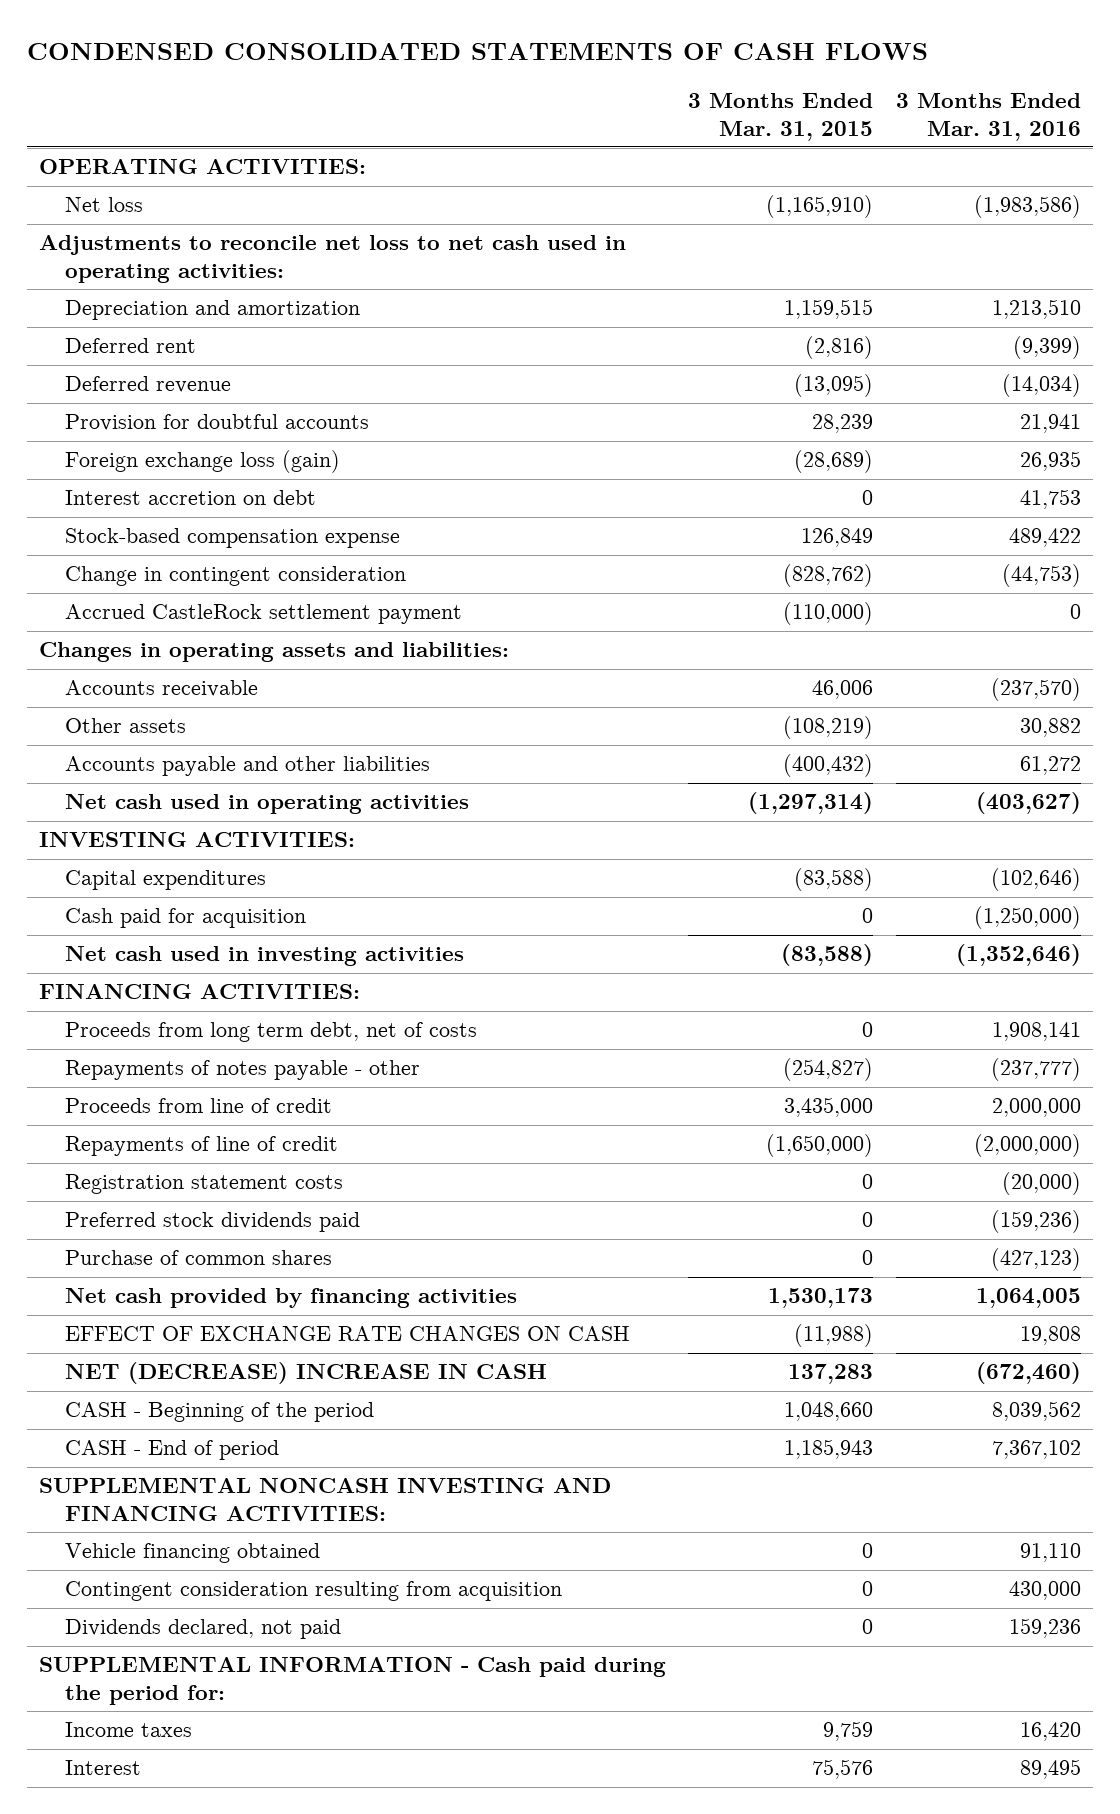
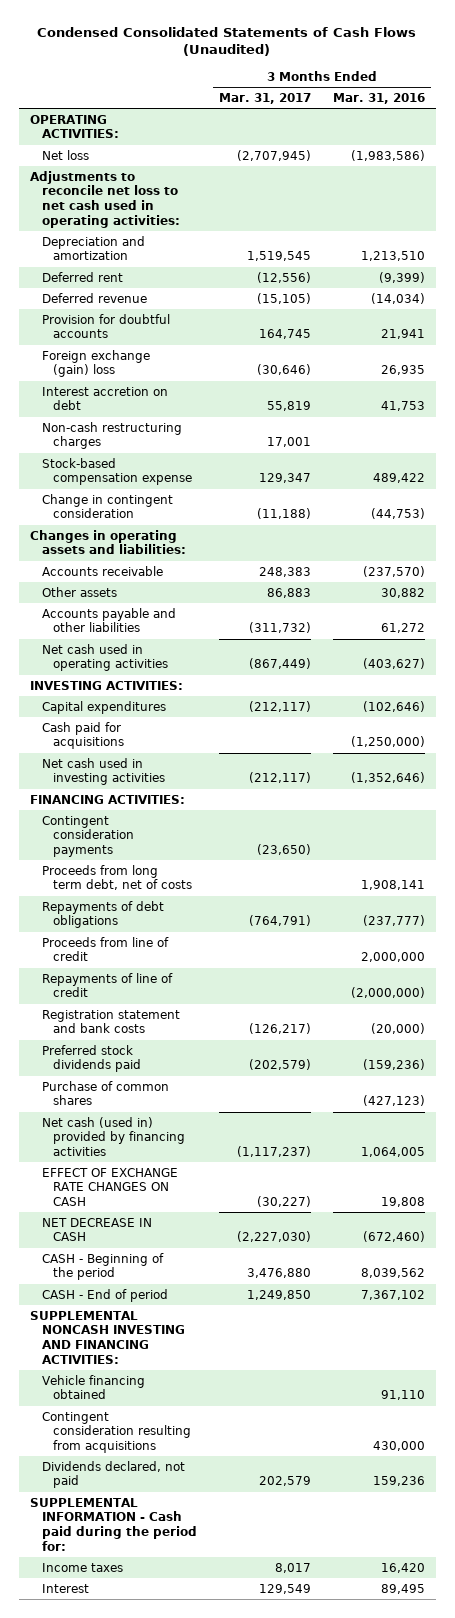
- CONDENSED CONSOLIDATED STATEMENTS OF CASH FLOWS
+ Condensed Consolidated Statements of Cash Flows (Unaudited)
- | 3 Months Ended Mar. 31, 2015 | 3 Months Ended Mar. 31, 2016
+ | 3 Months Ended Mar. 31, 2017 | 3 Months Ended Mar. 31, 2016
- Foreign exchange loss (gain) | (28,689) | 26,935
+ Foreign exchange (gain) loss | (30,646) | 26,935
+ Non-cash restructuring charges | 17,001 |
- Accrued CastleRock settlement payment | (110,000) | 0
- Cash paid for acquisition | 0 | (1,250,000)
+ Cash paid for acquisitions | | (1,250,000)
+ Contingent consideration payments | (23,650) |
- Repayments of notes payable - other | (254,827) | (237,777)
+ Repayments of debt obligations | (764,791) | (237,777)
- Registration statement costs | 0 | (20,000)
+ Registration statement and bank costs | (126,217) | (20,000)
- Net cash provided by financing activities | 1,530,173 | 1,064,005
+ Net cash (used in) provided by financing activities | (1,117,237) | 1,064,005
- NET (DECREASE) INCREASE IN CASH | 137,283 | (672,460)
+ NET DECREASE IN CASH | (2,227,030) | (672,460)
- Contingent consideration resulting from acquisition | 0 | 430,000
+ Contingent consideration resulting from acquisitions | | 430,000

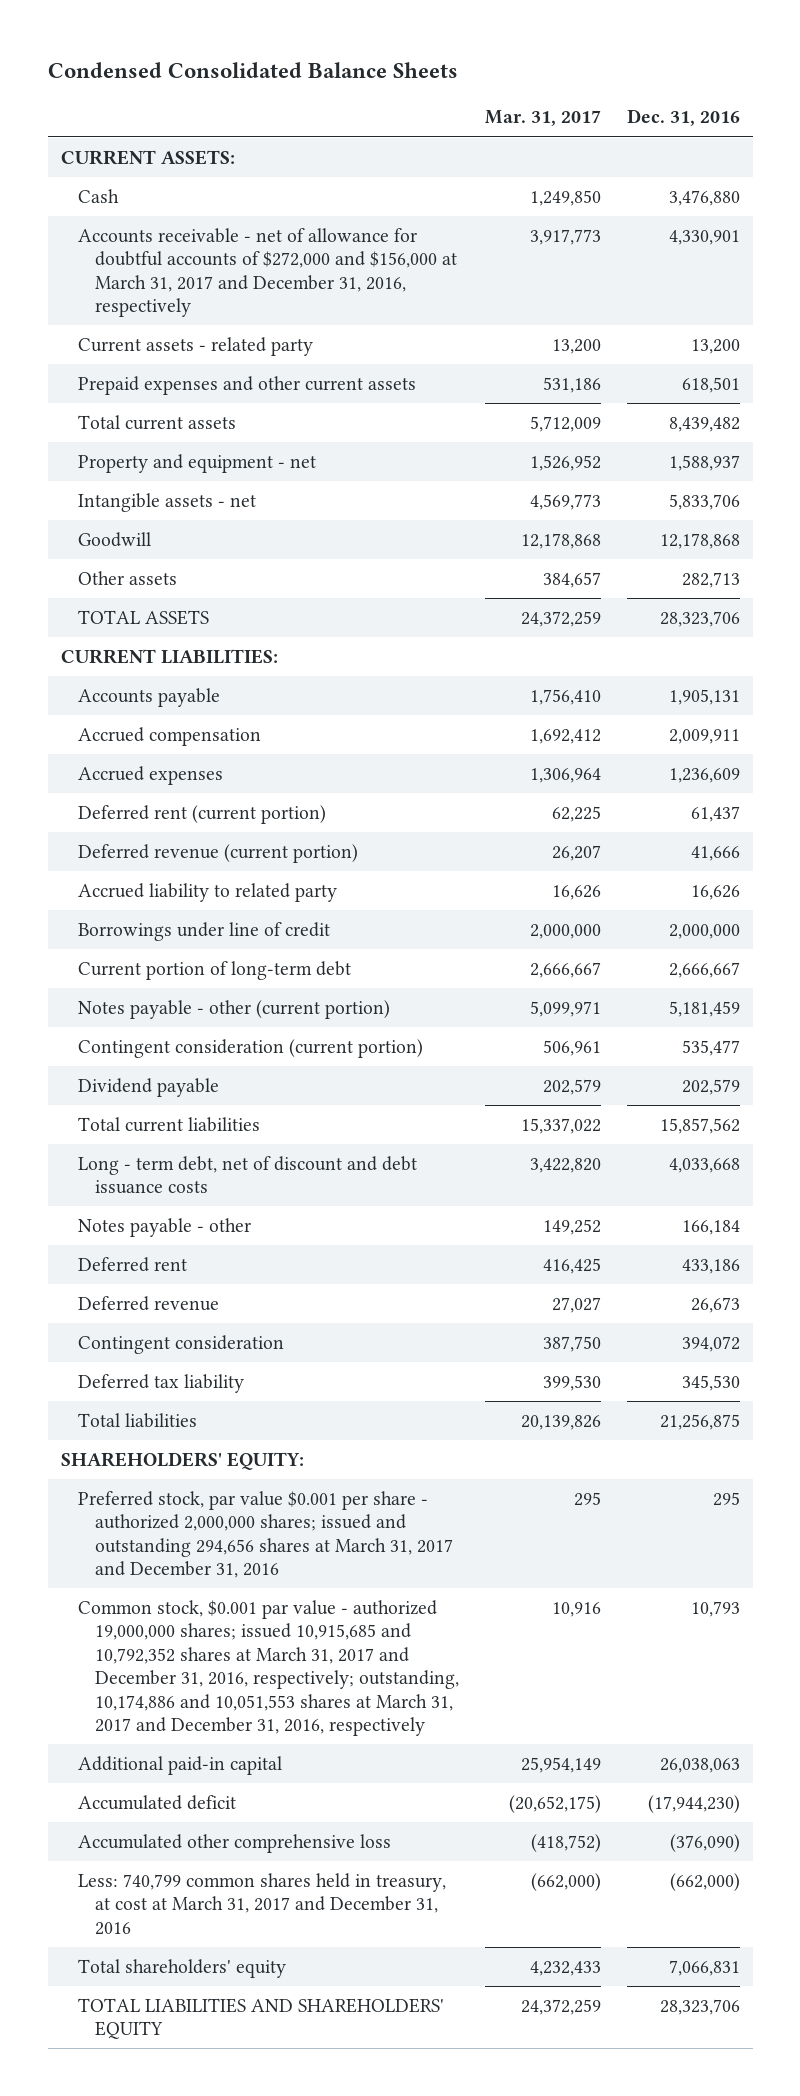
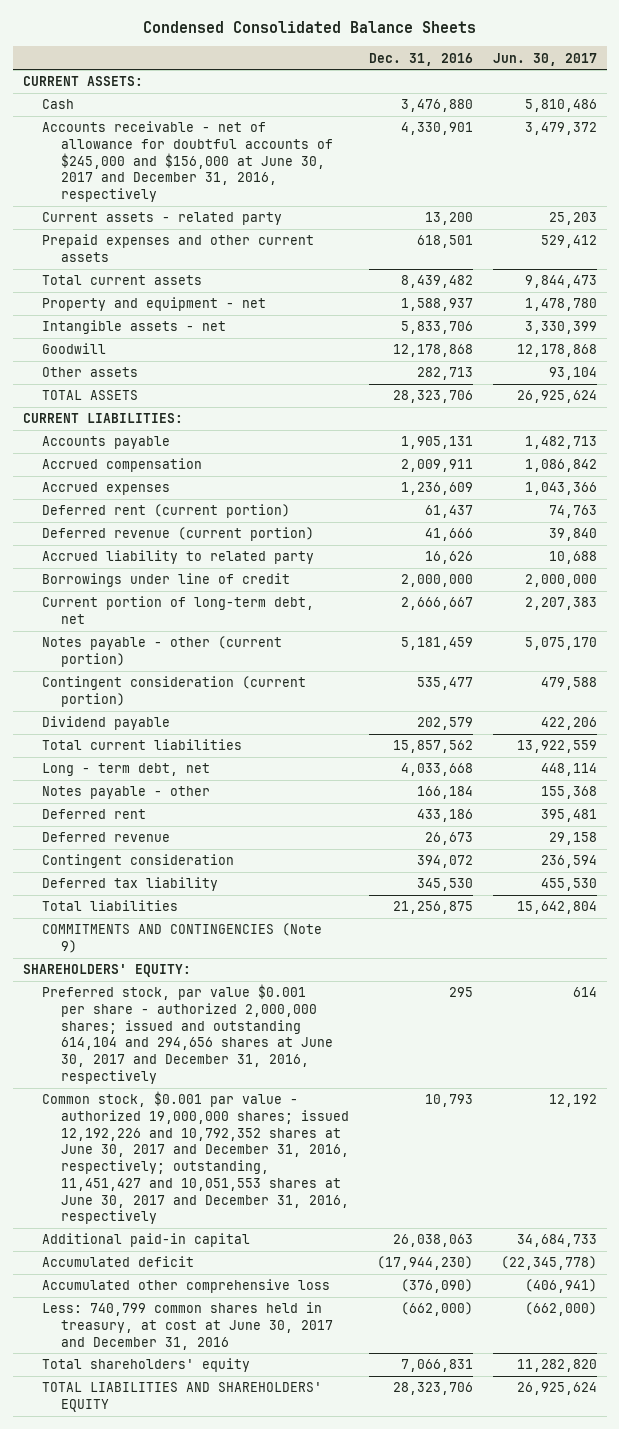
- | Mar. 31, 2017 | Dec. 31, 2016
+ | Dec. 31, 2016 | Jun. 30, 2017
- Accounts receivable - net of allowance for doubtful accounts of $272,000 and $156,000 at March 31, 2017 and December 31, 2016, respectively | 3,917,773 | 4,330,901
+ Accounts receivable - net of allowance for doubtful accounts of $245,000 and $156,000 at June 30, 2017 and December 31, 2016, respectively | 4,330,901 | 3,479,372
- Current portion of long-term debt | 2,666,667 | 2,666,667
+ Current portion of long-term debt, net | 2,666,667 | 2,207,383
- Long - term debt, net of discount and debt issuance costs | 3,422,820 | 4,033,668
+ Long - term debt, net | 4,033,668 | 448,114
+ COMMITMENTS AND CONTINGENCIES (Note 9)
- Preferred stock, par value $0.001 per share - authorized 2,000,000 shares; issued and outstanding 294,656 shares at March 31, 2017 and December 31, 2016 | 295 | 295
- Common stock, $0.001 par value - authorized 19,000,000 shares; issued 10,915,685 and 10,792,352 shares at March 31, 2017 and December 31, 2016, respectively; outstanding, 10,174,886 and 10,051,553 shares at March 31, 2017 and December 31, 2016, respectively | 10,916 | 10,793
+ Preferred stock, par value $0.001 per share - authorized 2,000,000 shares; issued and outstanding 614,104 and 294,656 shares at June 30, 2017 and December 31, 2016, respectively | 295 | 614
+ Common stock, $0.001 par value - authorized 19,000,000 shares; issued 12,192,226 and 10,792,352 shares at June 30, 2017 and December 31, 2016, respectively; outstanding, 11,451,427 and 10,051,553 shares at June 30, 2017 and December 31, 2016, respectively | 10,793 | 12,192
- Less: 740,799 common shares held in treasury, at cost at March 31, 2017 and December 31, 2016 | (662,000) | (662,000)
+ Less: 740,799 common shares held in treasury, at cost at June 30, 2017 and December 31, 2016 | (662,000) | (662,000)

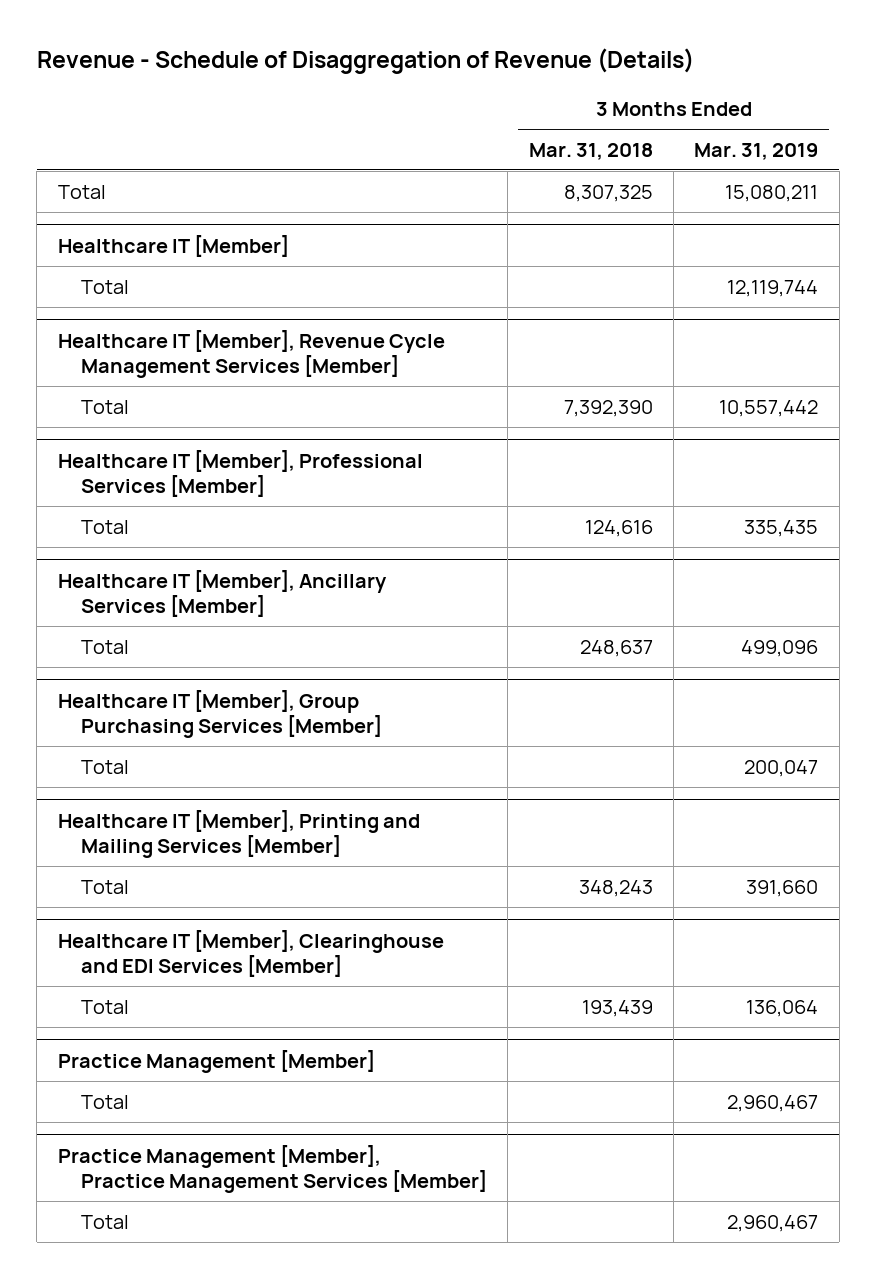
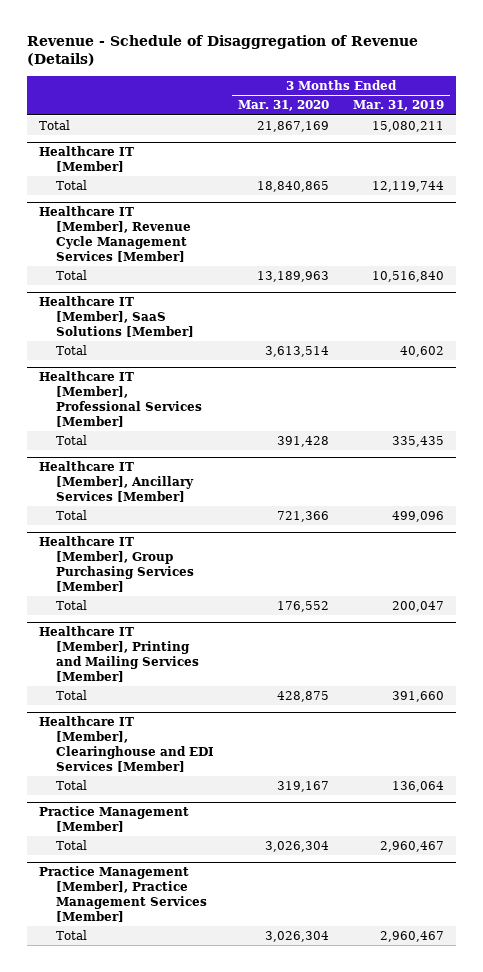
- | 3 Months Ended Mar. 31, 2018 | 3 Months Ended Mar. 31, 2019
+ | 3 Months Ended Mar. 31, 2020 | 3 Months Ended Mar. 31, 2019
@ Healthcare IT [Member], Revenue Cycle Management Services [Member]
- Total | 7,392,390 | 10,557,442
+ Total | 13,189,963 | 10,516,840
+ Healthcare IT [Member], SaaS Solutions [Member]
+ Total | 3,613,514 | 40,602

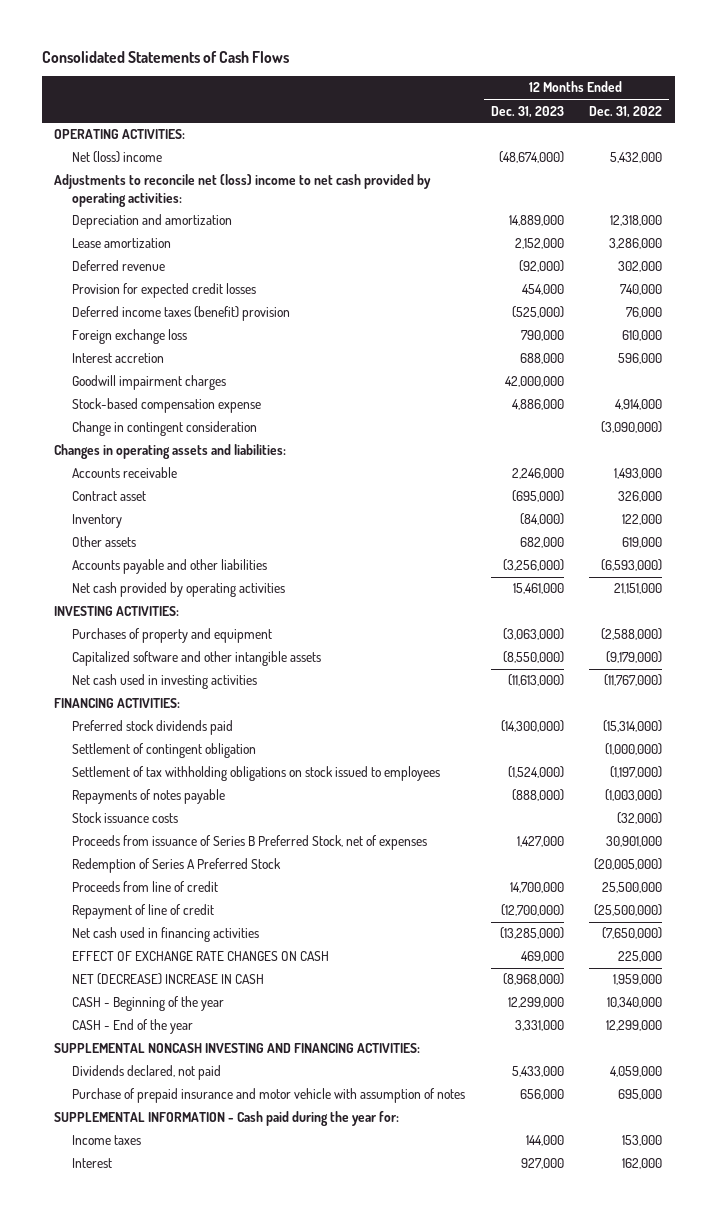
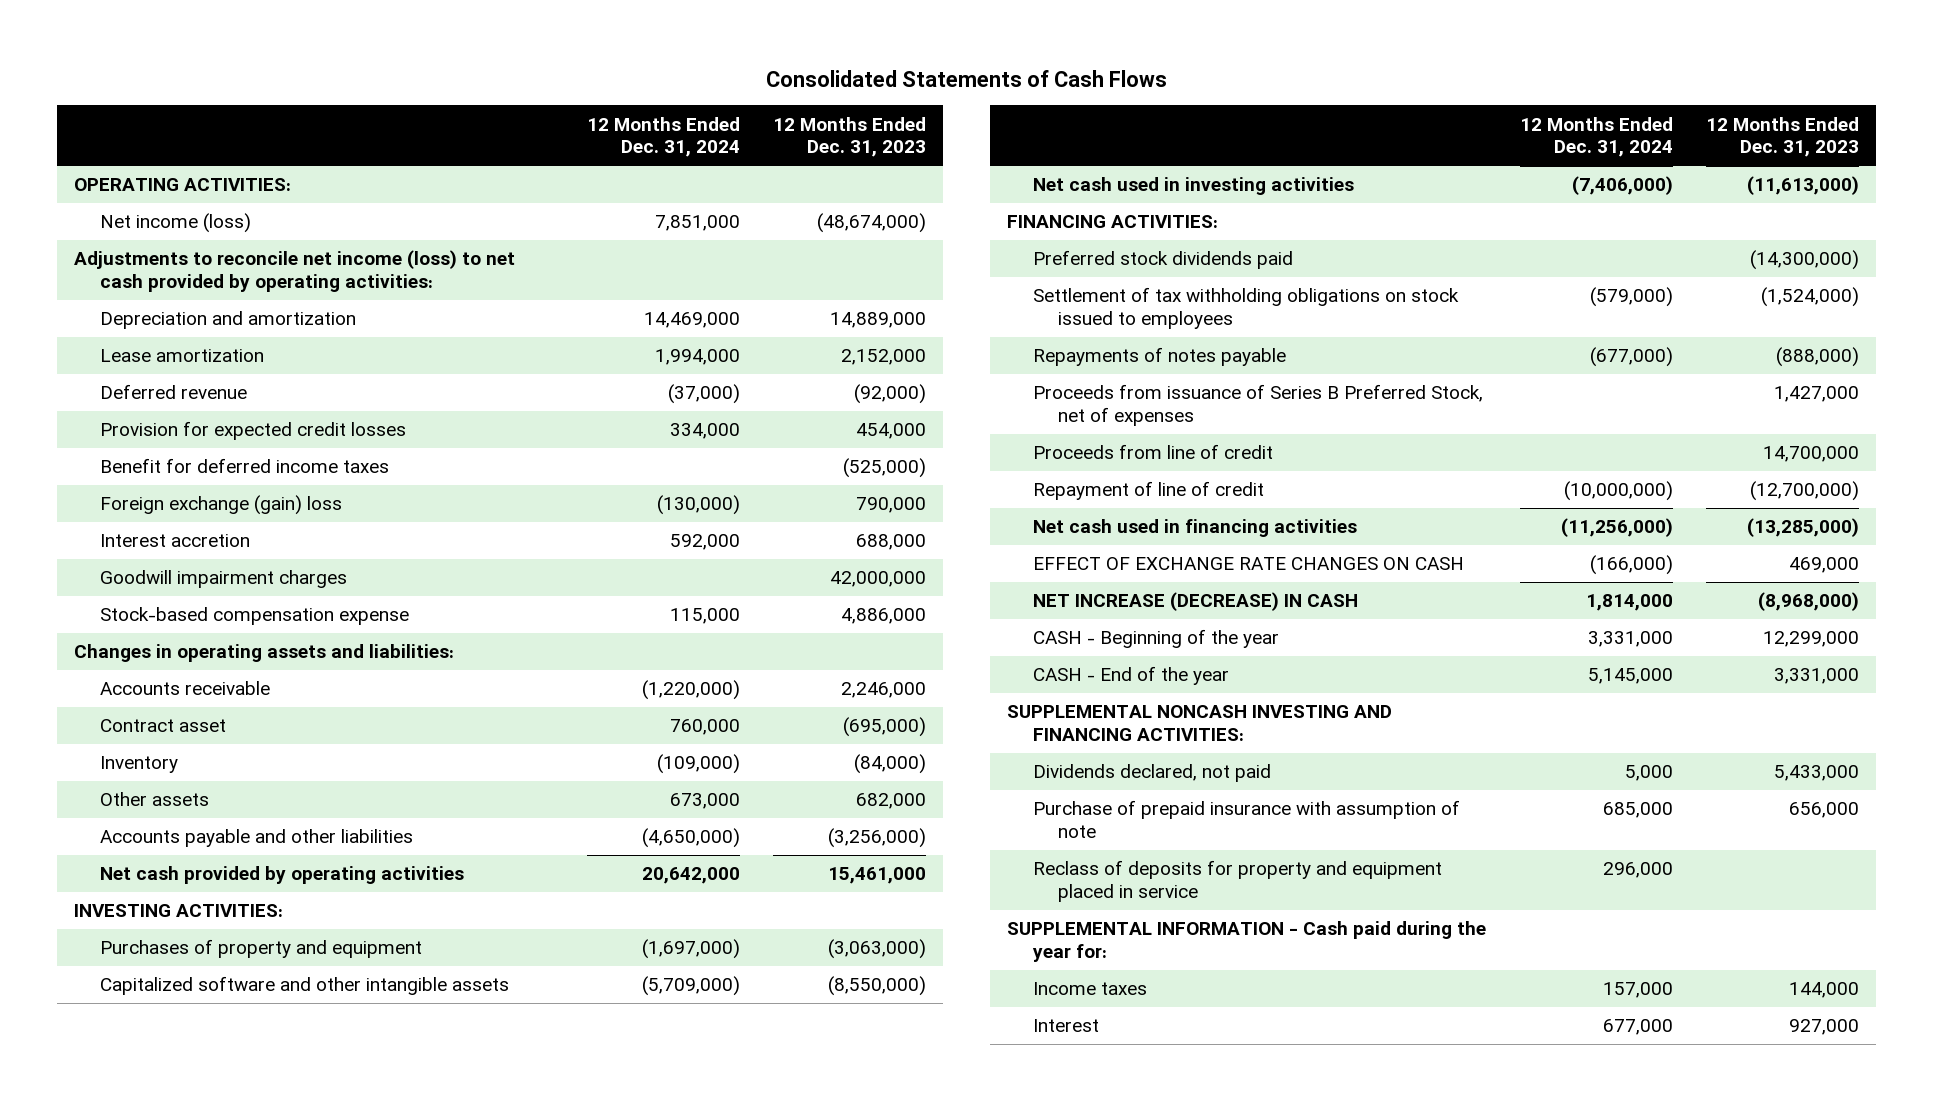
- | 12 Months Ended Dec. 31, 2023 | 12 Months Ended Dec. 31, 2022
+ | 12 Months Ended Dec. 31, 2024 | 12 Months Ended Dec. 31, 2023
- Net (loss) income | (48,674,000) | 5,432,000
- Adjustments to reconcile net (loss) income to net cash provided by operating activities:
+ Net income (loss) | 7,851,000 | (48,674,000)
+ Adjustments to reconcile net income (loss) to net cash provided by operating activities:
- Deferred income taxes (benefit) provision | (525,000) | 76,000
- Foreign exchange loss | 790,000 | 610,000
+ Benefit for deferred income taxes | | (525,000)
+ Foreign exchange (gain) loss | (130,000) | 790,000
- Change in contingent consideration | | (3,090,000)
- Settlement of contingent obligation | | (1,000,000)
- Stock issuance costs | | (32,000)
- Redemption of Series A Preferred Stock | | (20,005,000)
- NET (DECREASE) INCREASE IN CASH | (8,968,000) | 1,959,000
+ NET INCREASE (DECREASE) IN CASH | 1,814,000 | (8,968,000)
- Purchase of prepaid insurance and motor vehicle with assumption of notes | 656,000 | 695,000
+ Purchase of prepaid insurance with assumption of note | 685,000 | 656,000
+ Reclass of deposits for property and equipment placed in service | 296,000 |

